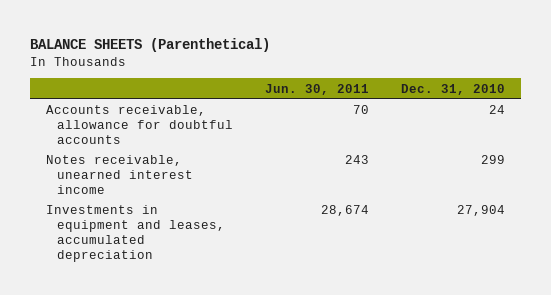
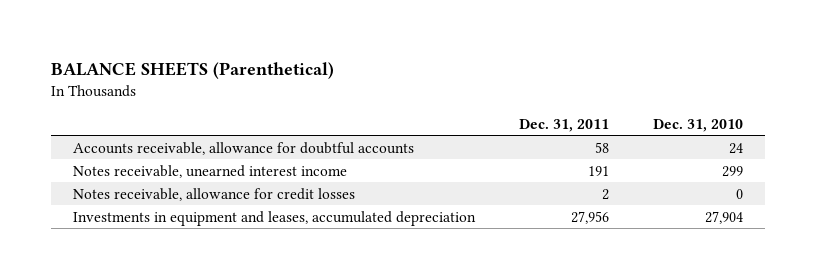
- | Jun. 30, 2011 | Dec. 31, 2010
+ | Dec. 31, 2011 | Dec. 31, 2010
+ Notes receivable, allowance for credit losses | 2 | 0

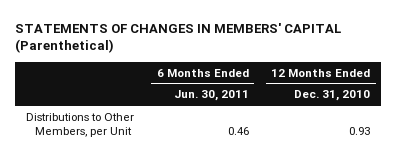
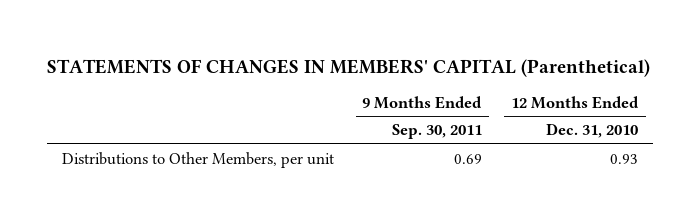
- | 6 Months Ended Jun. 30, 2011 | 12 Months Ended Dec. 31, 2010
+ | 9 Months Ended Sep. 30, 2011 | 12 Months Ended Dec. 31, 2010
- Distributions to Other Members, per Unit | 0.46 | 0.93
+ Distributions to Other Members, per unit | 0.69 | 0.93

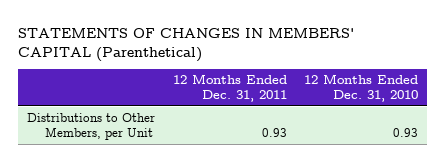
- | 9 Months Ended Sep. 30, 2011 | 12 Months Ended Dec. 31, 2010
+ | 12 Months Ended Dec. 31, 2011 | 12 Months Ended Dec. 31, 2010
- Distributions to Other Members, per unit | 0.69 | 0.93
+ Distributions to Other Members, per Unit | 0.93 | 0.93

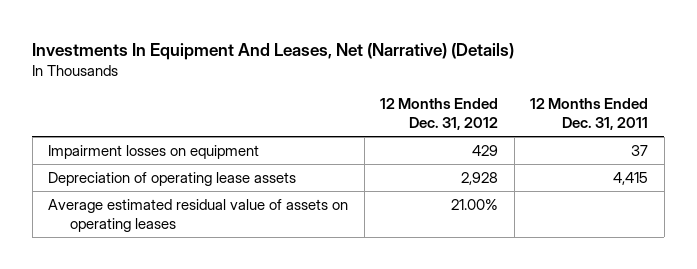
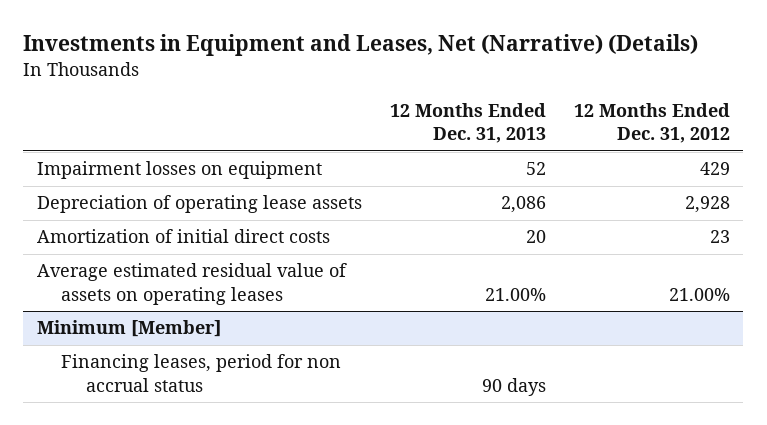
- Investments In Equipment And Leases, Net (Narrative) (Details)
+ Investments in Equipment and Leases, Net (Narrative) (Details)
- | 12 Months Ended Dec. 31, 2012 | 12 Months Ended Dec. 31, 2011
+ | 12 Months Ended Dec. 31, 2013 | 12 Months Ended Dec. 31, 2012
+ Amortization of initial direct costs | 20 | 23
+ Minimum [Member]
+ Financing leases, period for non accrual status | 90 days |

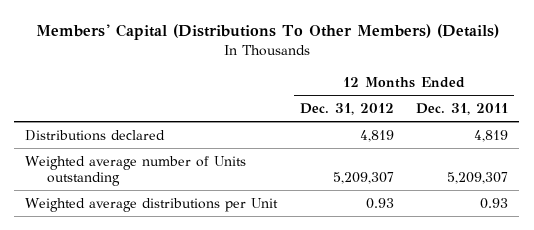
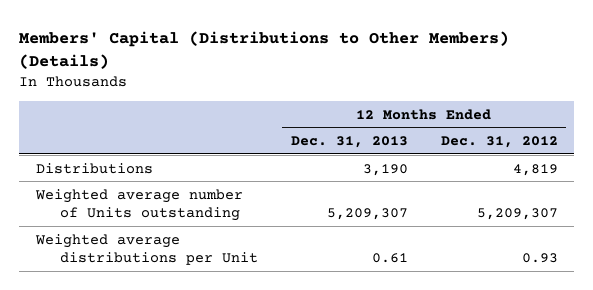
- Members' Capital (Distributions To Other Members) (Details)
+ Members' Capital (Distributions to Other Members) (Details)
- | 12 Months Ended Dec. 31, 2012 | 12 Months Ended Dec. 31, 2011
+ | 12 Months Ended Dec. 31, 2013 | 12 Months Ended Dec. 31, 2012
- Distributions declared | 4,819 | 4,819
+ Distributions | 3,190 | 4,819

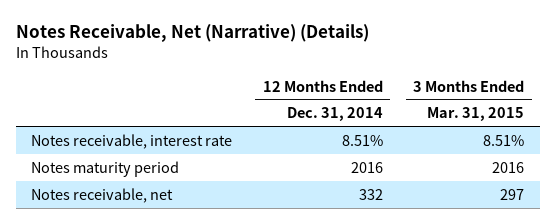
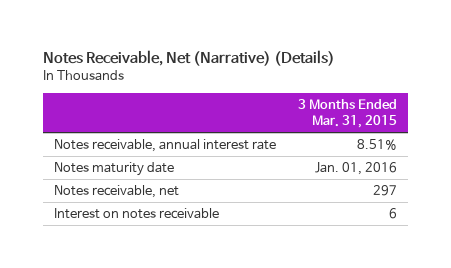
- | 12 Months Ended Dec. 31, 2014 | 3 Months Ended Mar. 31, 2015
+ | 3 Months Ended Mar. 31, 2015
- Notes receivable, interest rate | 8.51% | 8.51%
- Notes maturity period | 2016 | 2016
+ Notes receivable, annual interest rate | 8.51%
+ Notes maturity date | Jan. 01, 2016
+ Interest on notes receivable | 6

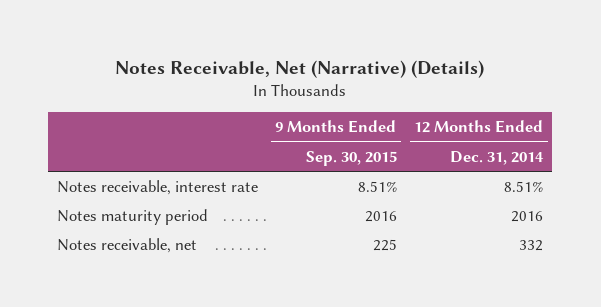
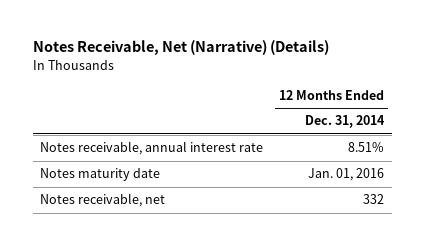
- | 9 Months Ended Sep. 30, 2015 | 12 Months Ended Dec. 31, 2014
+ | 12 Months Ended Dec. 31, 2014
- Notes receivable, interest rate | 8.51% | 8.51%
- Notes maturity period | 2016 | 2016
+ Notes receivable, annual interest rate | 8.51%
+ Notes maturity date | Jan. 01, 2016

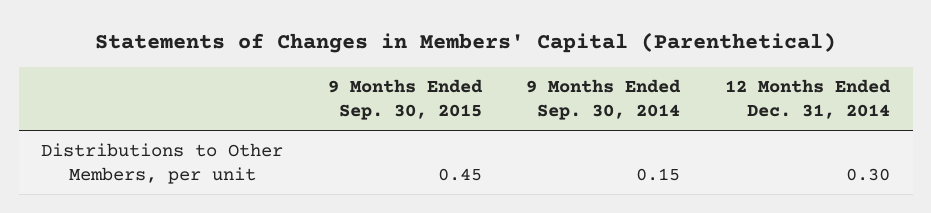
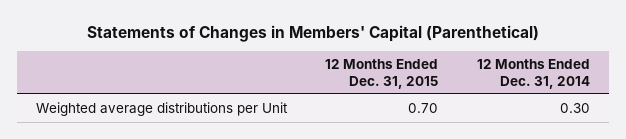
- | 9 Months Ended Sep. 30, 2015 | 9 Months Ended Sep. 30, 2014 | 12 Months Ended Dec. 31, 2014
+ | 12 Months Ended Dec. 31, 2015 | 12 Months Ended Dec. 31, 2014
- Distributions to Other Members, per unit | 0.45 | 0.15 | 0.30
+ Weighted average distributions per Unit | 0.70 | 0.30

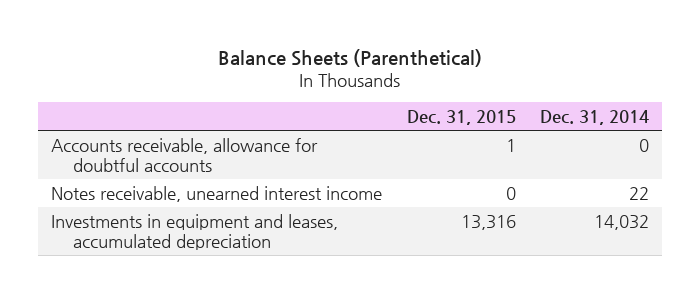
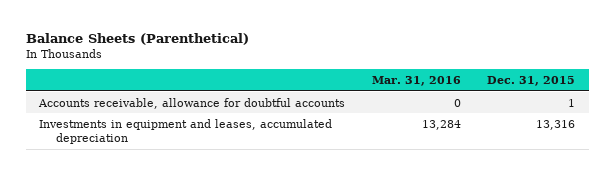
- | Dec. 31, 2015 | Dec. 31, 2014
+ | Mar. 31, 2016 | Dec. 31, 2015
- Notes receivable, unearned interest income | 0 | 22

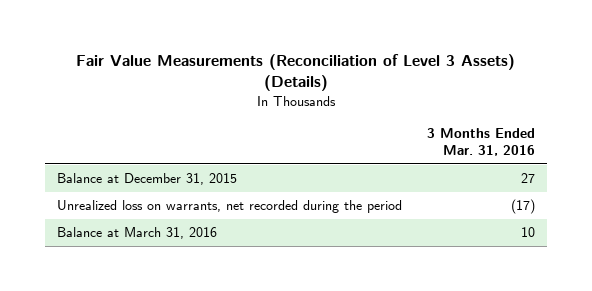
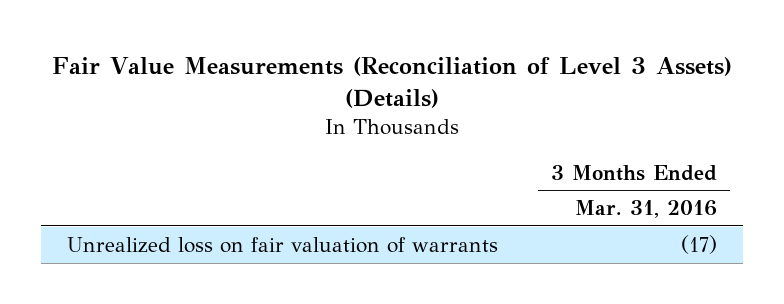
- Balance at December 31, 2015 | 27
- Unrealized loss on warrants, net recorded during the period | (17)
- Balance at March 31, 2016 | 10
+ Unrealized loss on fair valuation of warrants | (17)

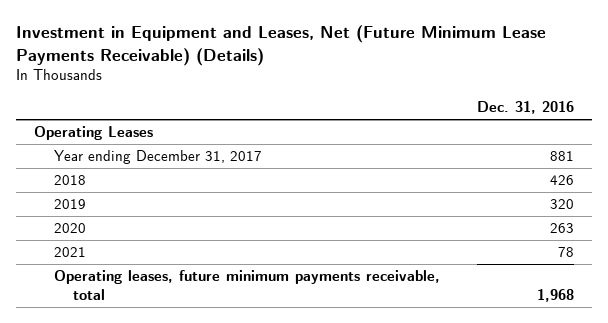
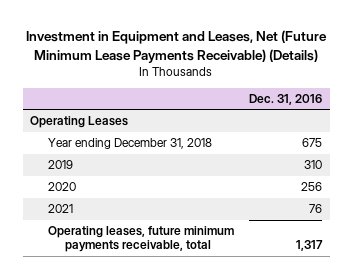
- Year ending December 31, 2017 | 881
- 2018 | 426
- 2019 | 320
- 2020 | 263
- 2021 | 78
- Operating leases, future minimum payments receivable, total | 1,968
+ Year ending December 31, 2018 | 675
+ 2019 | 310
+ 2020 | 256
+ 2021 | 76
+ Operating leases, future minimum payments receivable, total | 1,317

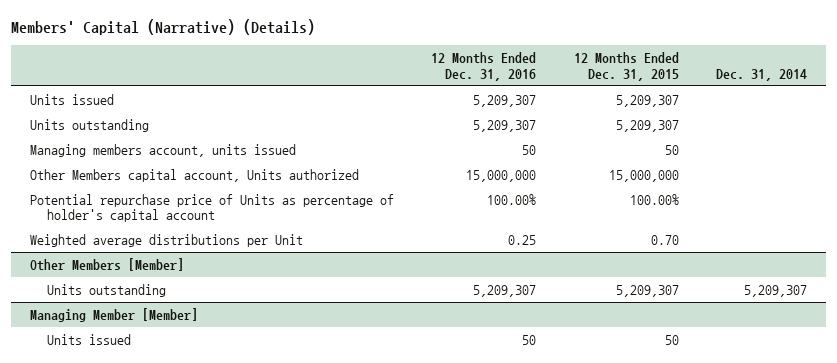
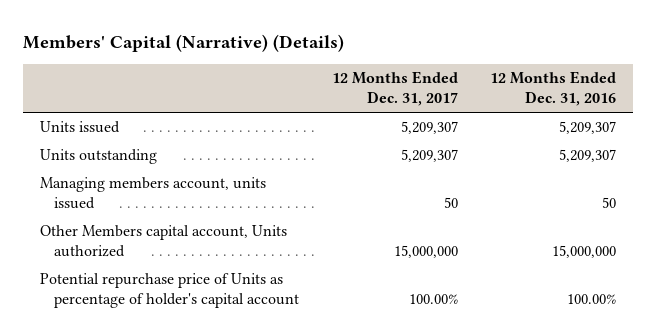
- | 12 Months Ended Dec. 31, 2016 | 12 Months Ended Dec. 31, 2015 | Dec. 31, 2014
+ | 12 Months Ended Dec. 31, 2017 | 12 Months Ended Dec. 31, 2016
- Weighted average distributions per Unit | 0.25 | 0.70 |
- Other Members [Member]
- Units outstanding | 5,209,307 | 5,209,307 | 5,209,307
- Managing Member [Member]
- Units issued | 50 | 50 |

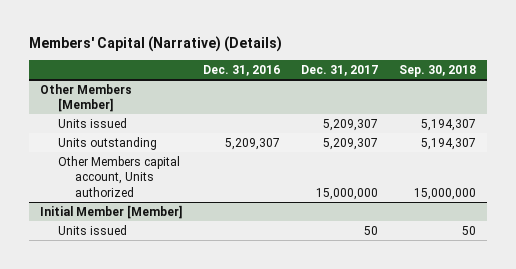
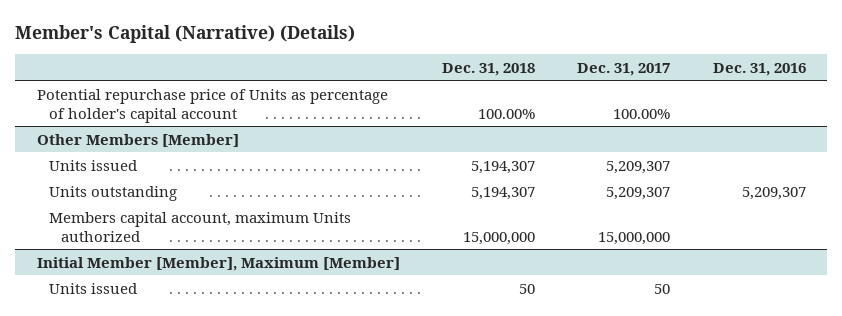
- Members' Capital (Narrative) (Details)
+ Member's Capital (Narrative) (Details)
- | Dec. 31, 2016 | Dec. 31, 2017 | Sep. 30, 2018
+ | Dec. 31, 2018 | Dec. 31, 2017 | Dec. 31, 2016
+ Potential repurchase price of Units as percentage of holder's capital account | 100.00% | 100.00% |
@ Other Members [Member]
- Other Members capital account, Units authorized | | 15,000,000 | 15,000,000
- Initial Member [Member]
@ Other Members [Member]
+ Members capital account, maximum Units authorized | 15,000,000 | 15,000,000 |
+ Initial Member [Member], Maximum [Member]

